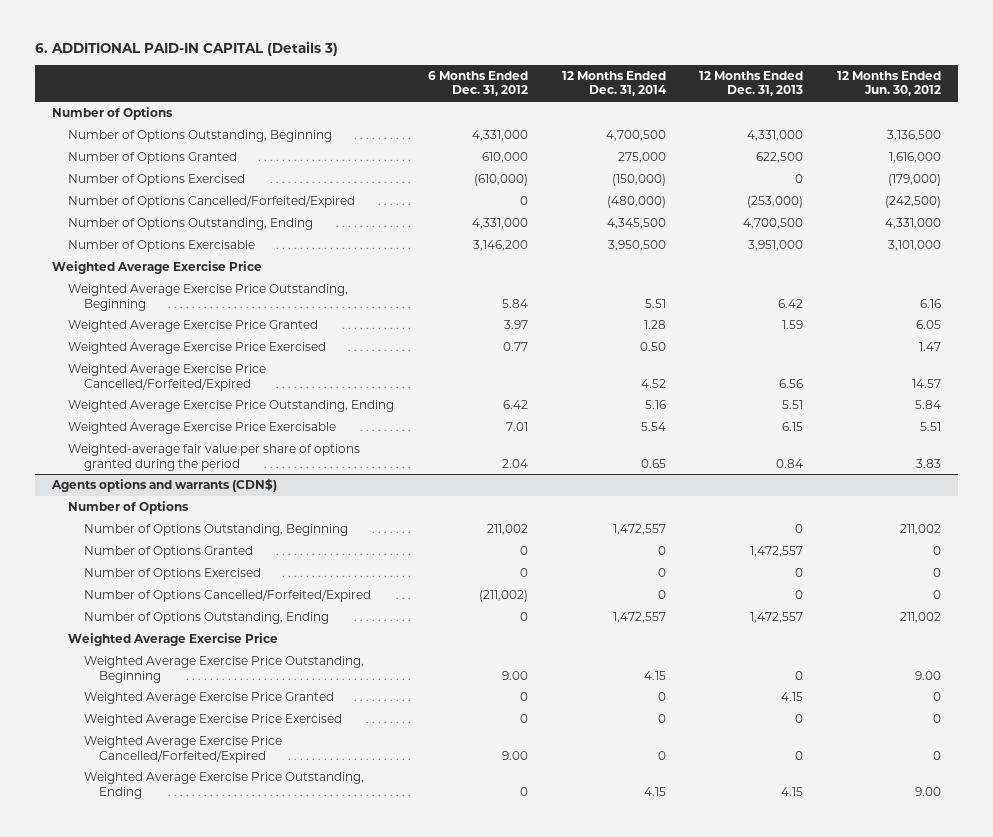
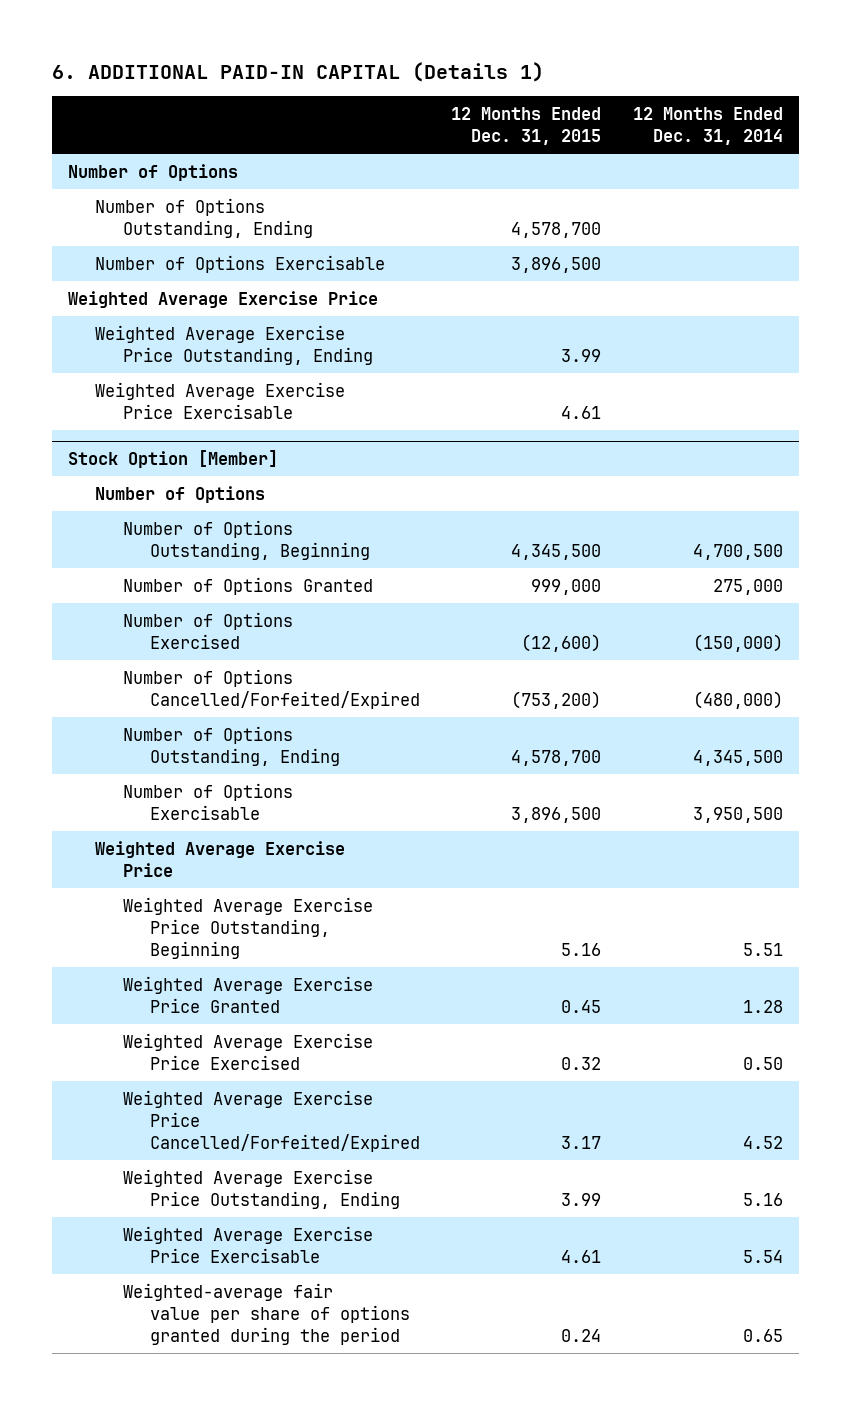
- 6. ADDITIONAL PAID-IN CAPITAL (Details 3)
+ 6. ADDITIONAL PAID-IN CAPITAL (Details 1)
- | 6 Months Ended Dec. 31, 2012 | 12 Months Ended Dec. 31, 2014 | 12 Months Ended Dec. 31, 2013 | 12 Months Ended Jun. 30, 2012
+ | 12 Months Ended Dec. 31, 2015 | 12 Months Ended Dec. 31, 2014
+ Number of Options Outstanding, Ending | 4,578,700 |
+ Number of Options Exercisable | 3,896,500 |
+ Weighted Average Exercise Price
+ Weighted Average Exercise Price Outstanding, Ending | 3.99 |
+ Weighted Average Exercise Price Exercisable | 4.61 |
+ Stock Option [Member]
+ Number of Options
- Agents options and warrants (CDN$)
- Number of Options
- Number of Options Outstanding, Beginning | 211,002 | 1,472,557 | 0 | 211,002
- Number of Options Granted | 0 | 0 | 1,472,557 | 0
- Number of Options Exercised | 0 | 0 | 0 | 0
- Number of Options Cancelled/Forfeited/Expired | (211,002) | 0 | 0 | 0
- Number of Options Outstanding, Ending | 0 | 1,472,557 | 1,472,557 | 211,002
- Weighted Average Exercise Price
- Weighted Average Exercise Price Outstanding, Beginning | 9.00 | 4.15 | 0 | 9.00
- Weighted Average Exercise Price Granted | 0 | 0 | 4.15 | 0
- Weighted Average Exercise Price Exercised | 0 | 0 | 0 | 0
- Weighted Average Exercise Price Cancelled/Forfeited/Expired | 9.00 | 0 | 0 | 0
- Weighted Average Exercise Price Outstanding, Ending | 0 | 4.15 | 4.15 | 9.00

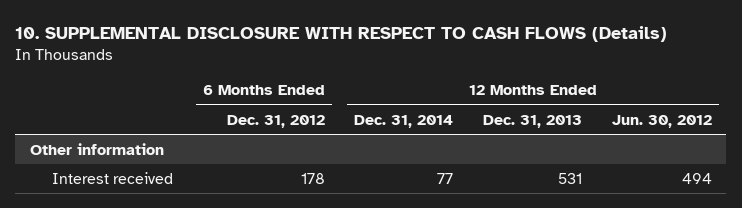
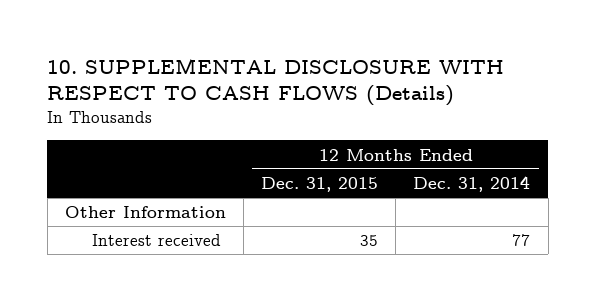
- | 6 Months Ended Dec. 31, 2012 | 12 Months Ended Dec. 31, 2014 | 12 Months Ended Dec. 31, 2013 | 12 Months Ended Jun. 30, 2012
+ | 12 Months Ended Dec. 31, 2015 | 12 Months Ended Dec. 31, 2014
- Other information
+ Other Information

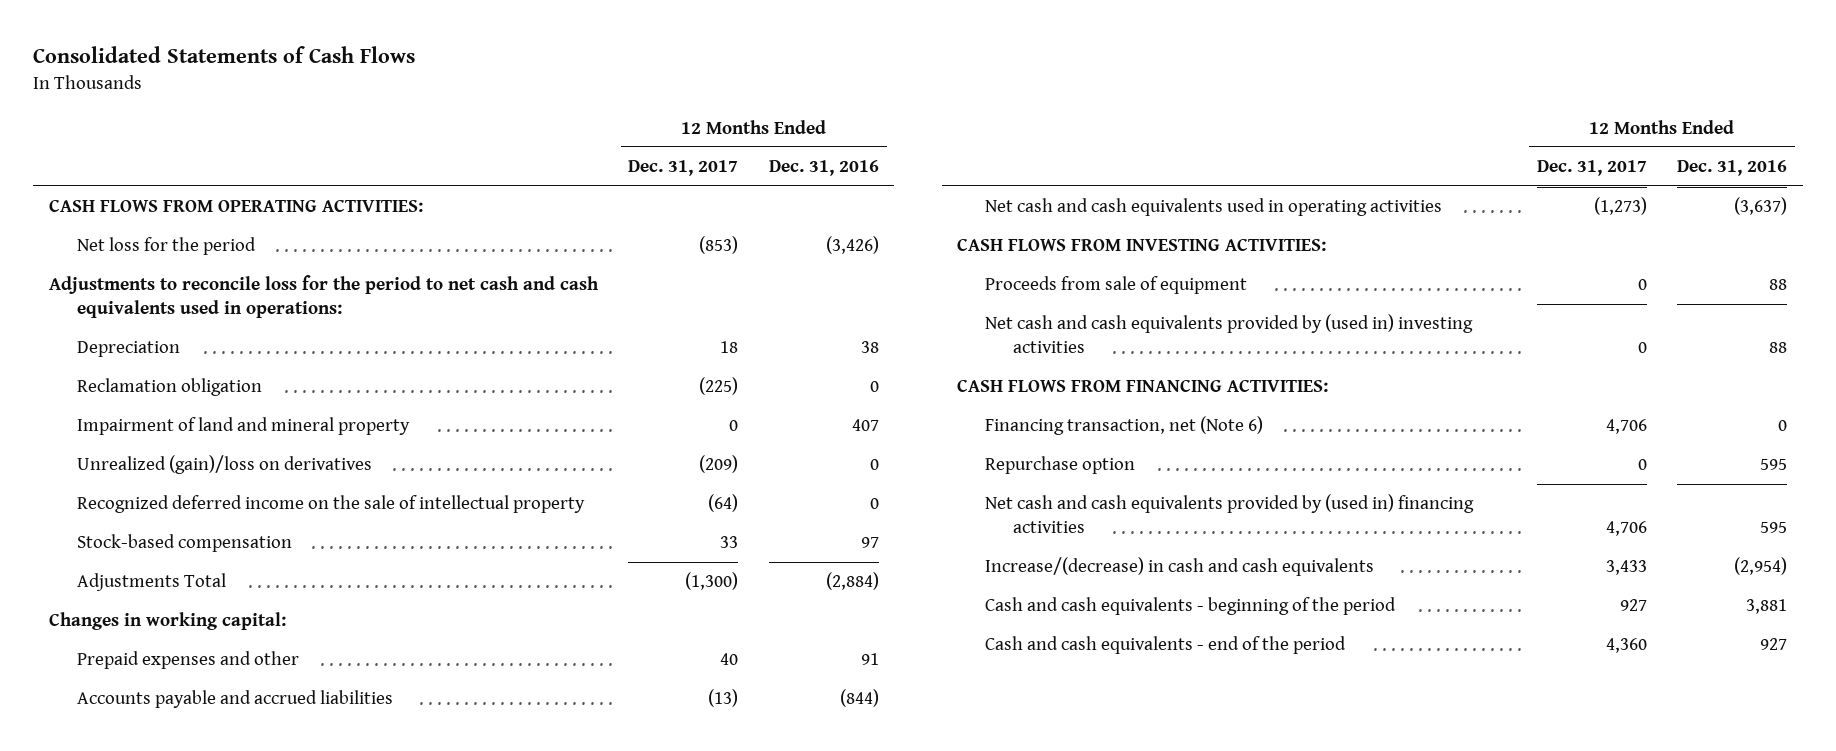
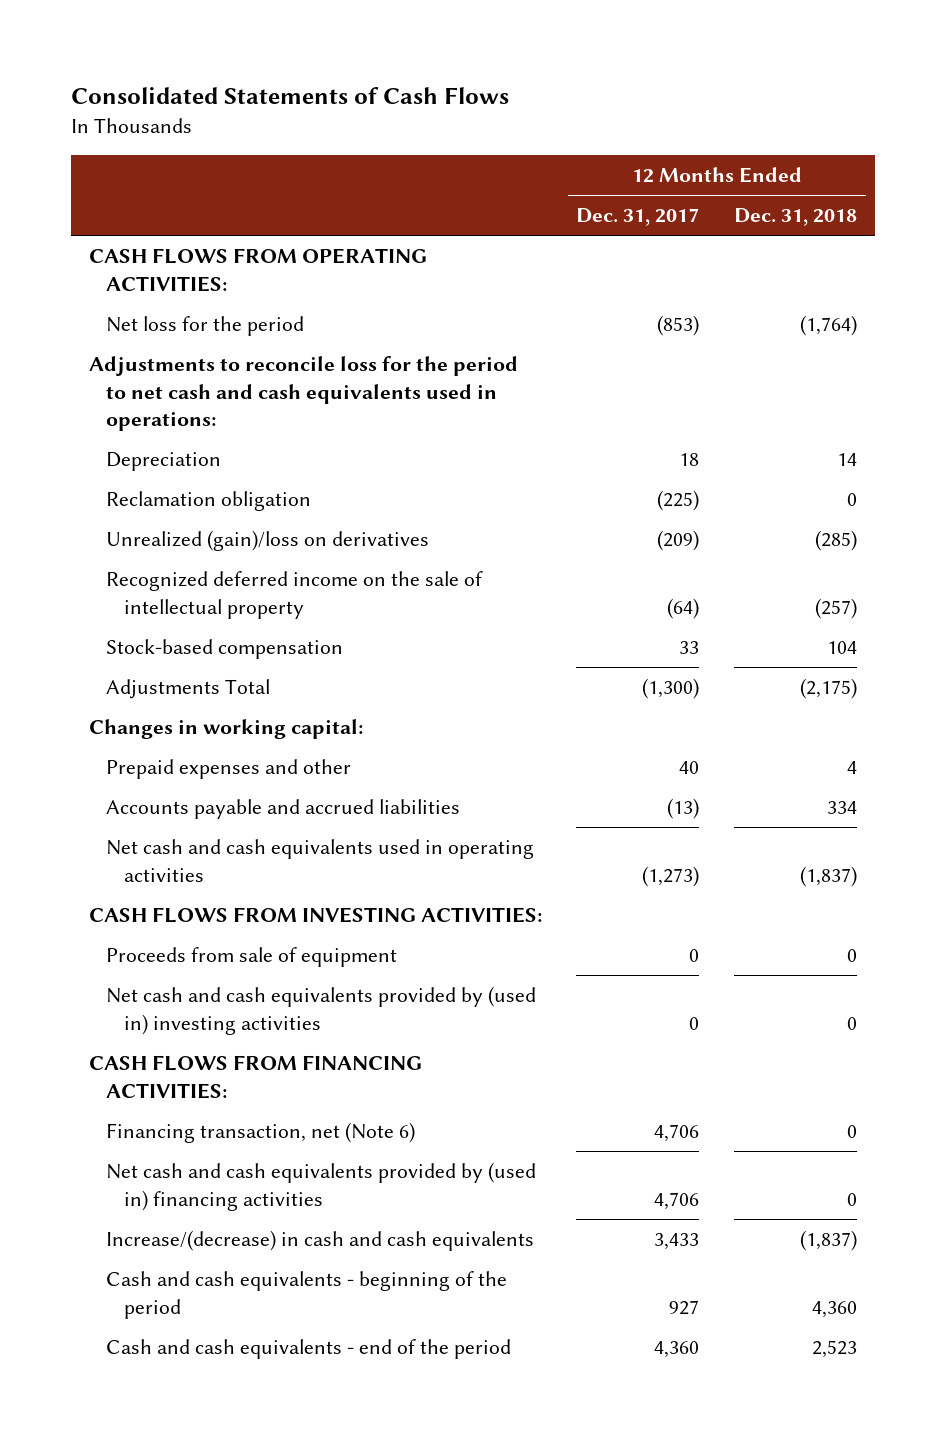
- | 12 Months Ended Dec. 31, 2017 | 12 Months Ended Dec. 31, 2016
+ | 12 Months Ended Dec. 31, 2017 | 12 Months Ended Dec. 31, 2018
- Impairment of land and mineral property | 0 | 407
- Repurchase option | 0 | 595

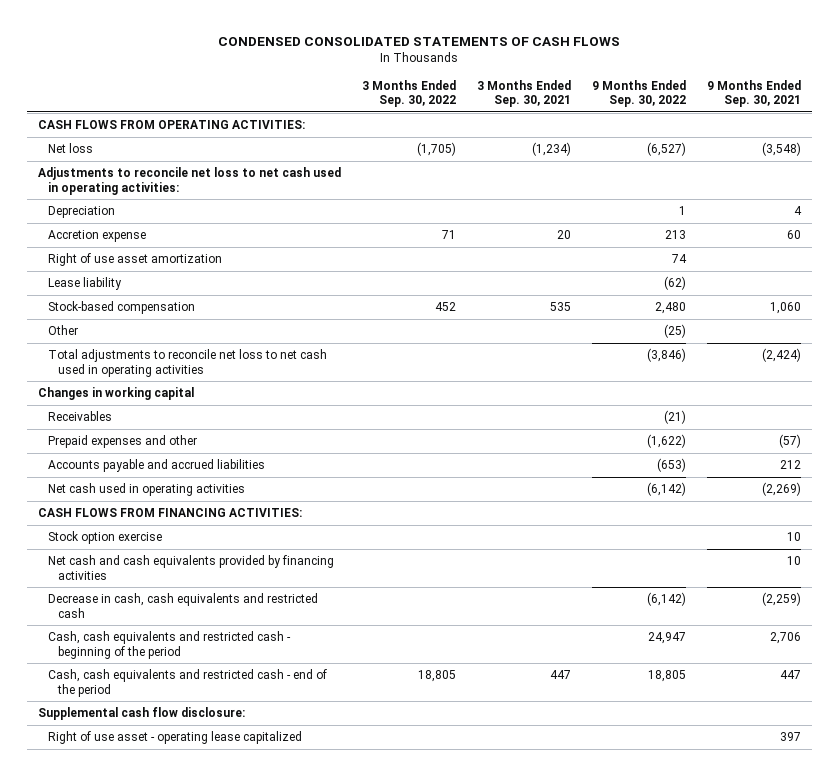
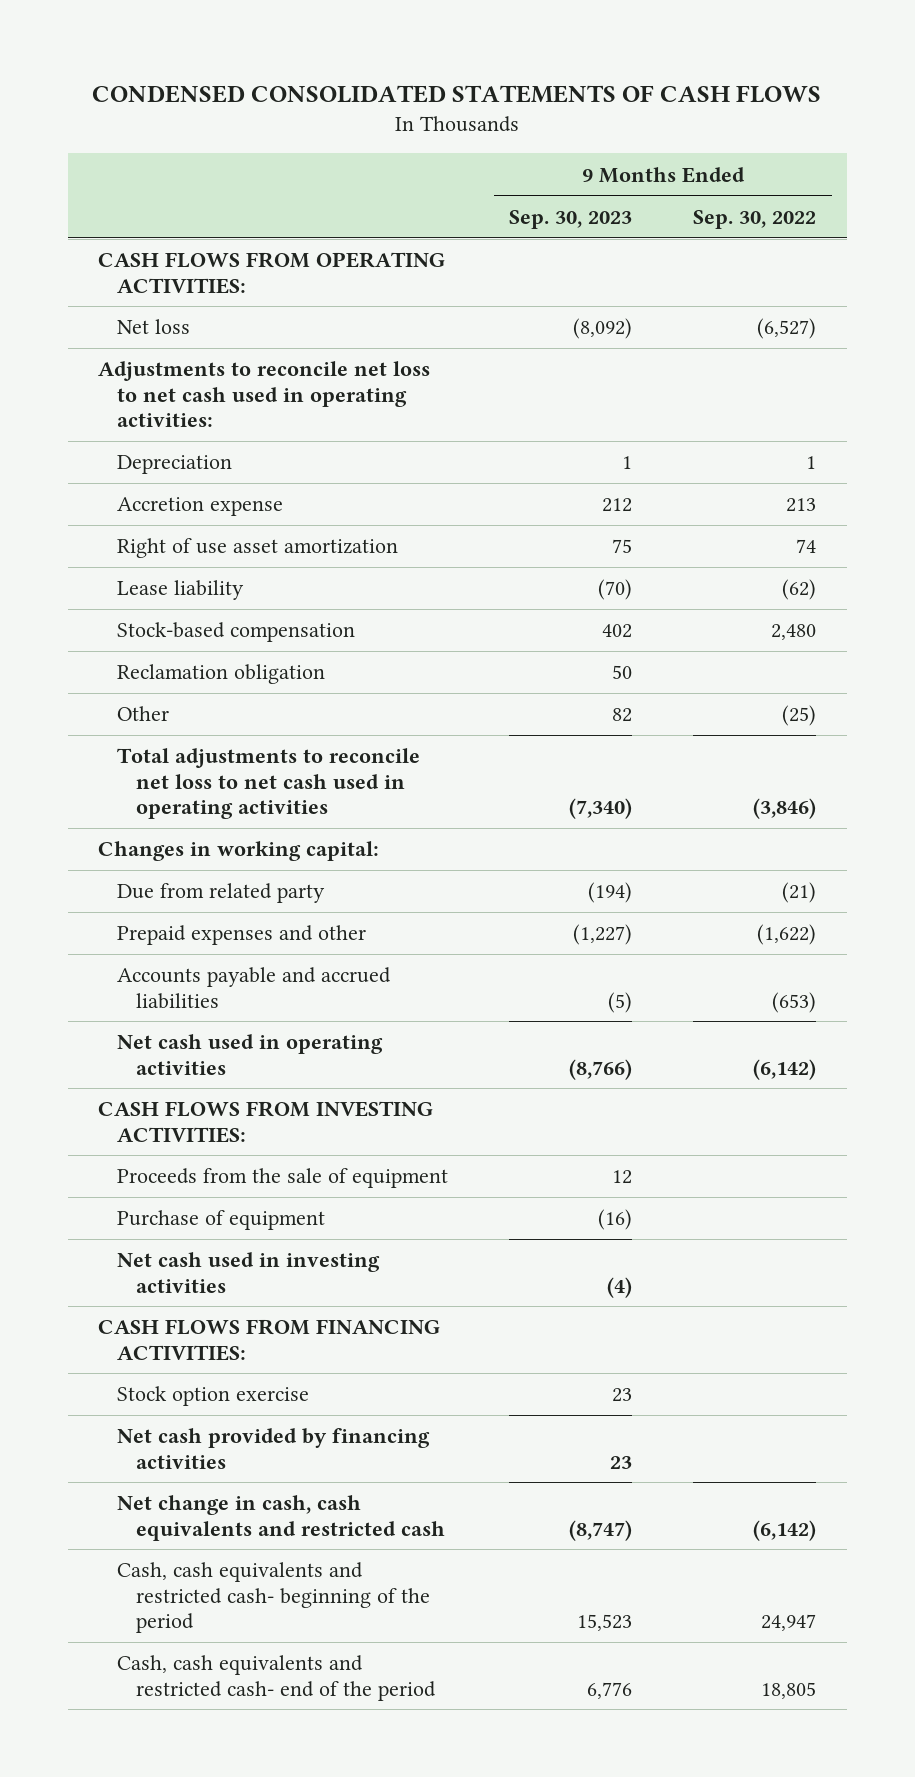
- | 3 Months Ended Sep. 30, 2022 | 3 Months Ended Sep. 30, 2021 | 9 Months Ended Sep. 30, 2022 | 9 Months Ended Sep. 30, 2021
+ | 9 Months Ended Sep. 30, 2023 | 9 Months Ended Sep. 30, 2022
+ Reclamation obligation | 50 |
- Changes in working capital
- Receivables | | | (21) |
+ Changes in working capital:
+ Due from related party | (194) | (21)
+ CASH FLOWS FROM INVESTING ACTIVITIES:
+ Proceeds from the sale of equipment | 12 |
+ Purchase of equipment | (16) |
+ Net cash used in investing activities | (4) |
- Net cash and cash equivalents provided by financing activities | | | | 10
- Decrease in cash, cash equivalents and restricted cash | | | (6,142) | (2,259)
- Cash, cash equivalents and restricted cash - beginning of the period | | | 24,947 | 2,706
- Cash, cash equivalents and restricted cash - end of the period | 18,805 | 447 | 18,805 | 447
- Supplemental cash flow disclosure:
- Right of use asset - operating lease capitalized | | | | 397
+ Net cash provided by financing activities | 23 |
+ Net change in cash, cash equivalents and restricted cash | (8,747) | (6,142)
+ Cash, cash equivalents and restricted cash- beginning of the period | 15,523 | 24,947
+ Cash, cash equivalents and restricted cash- end of the period | 6,776 | 18,805

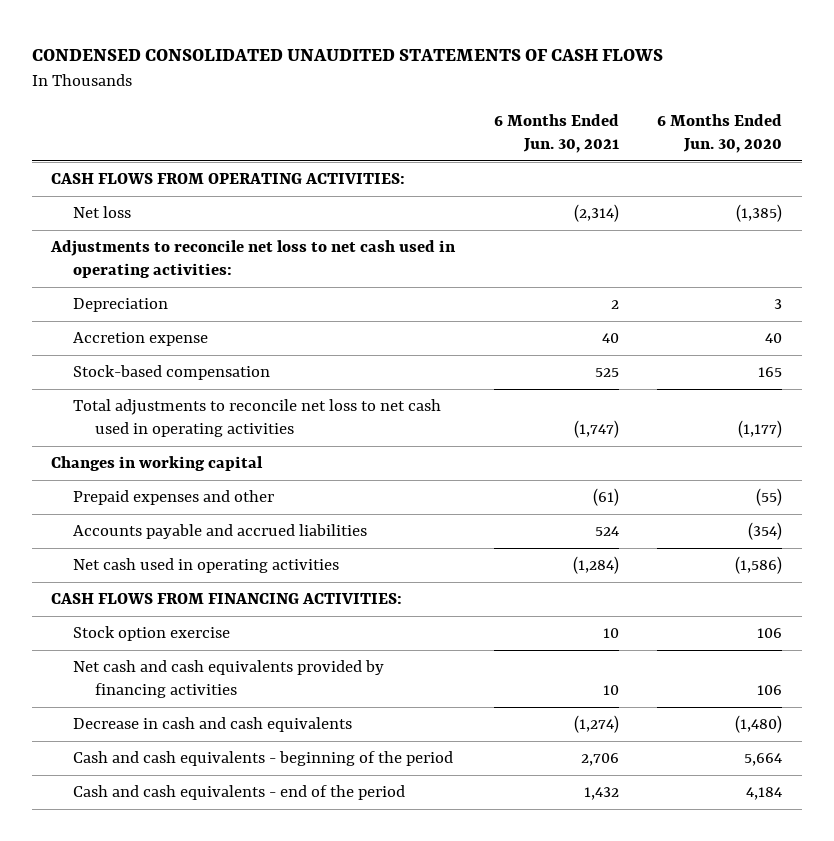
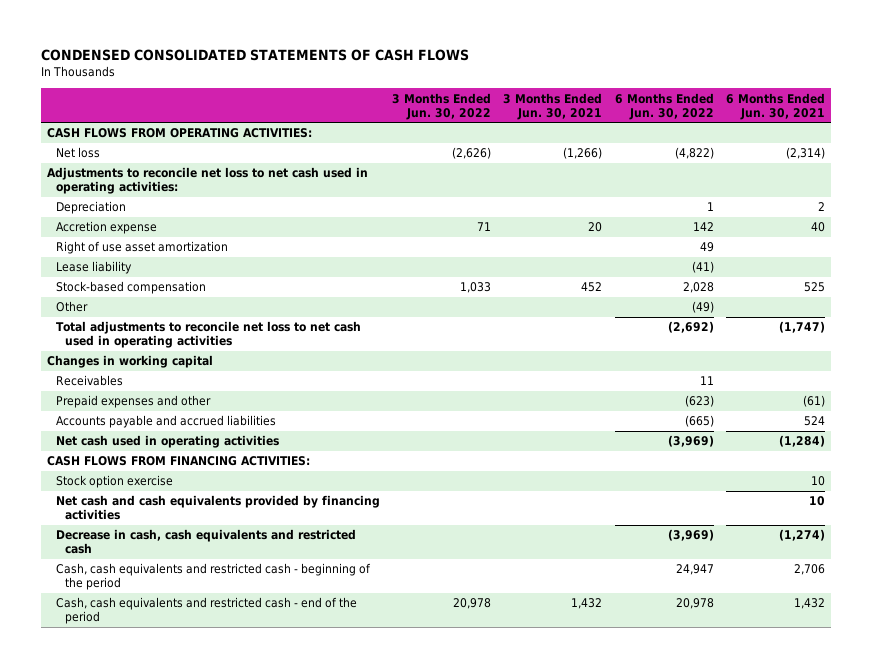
- CONDENSED CONSOLIDATED UNAUDITED STATEMENTS OF CASH FLOWS
+ CONDENSED CONSOLIDATED STATEMENTS OF CASH FLOWS
- | 6 Months Ended Jun. 30, 2021 | 6 Months Ended Jun. 30, 2020
+ | 3 Months Ended Jun. 30, 2022 | 3 Months Ended Jun. 30, 2021 | 6 Months Ended Jun. 30, 2022 | 6 Months Ended Jun. 30, 2021
+ Right of use asset amortization | | | 49 |
+ Lease liability | | | (41) |
+ Other | | | (49) |
+ Receivables | | | 11 |
- Decrease in cash and cash equivalents | (1,274) | (1,480)
- Cash and cash equivalents - beginning of the period | 2,706 | 5,664
- Cash and cash equivalents - end of the period | 1,432 | 4,184
+ Decrease in cash, cash equivalents and restricted cash | | | (3,969) | (1,274)
+ Cash, cash equivalents and restricted cash - beginning of the period | | | 24,947 | 2,706
+ Cash, cash equivalents and restricted cash - end of the period | 20,978 | 1,432 | 20,978 | 1,432

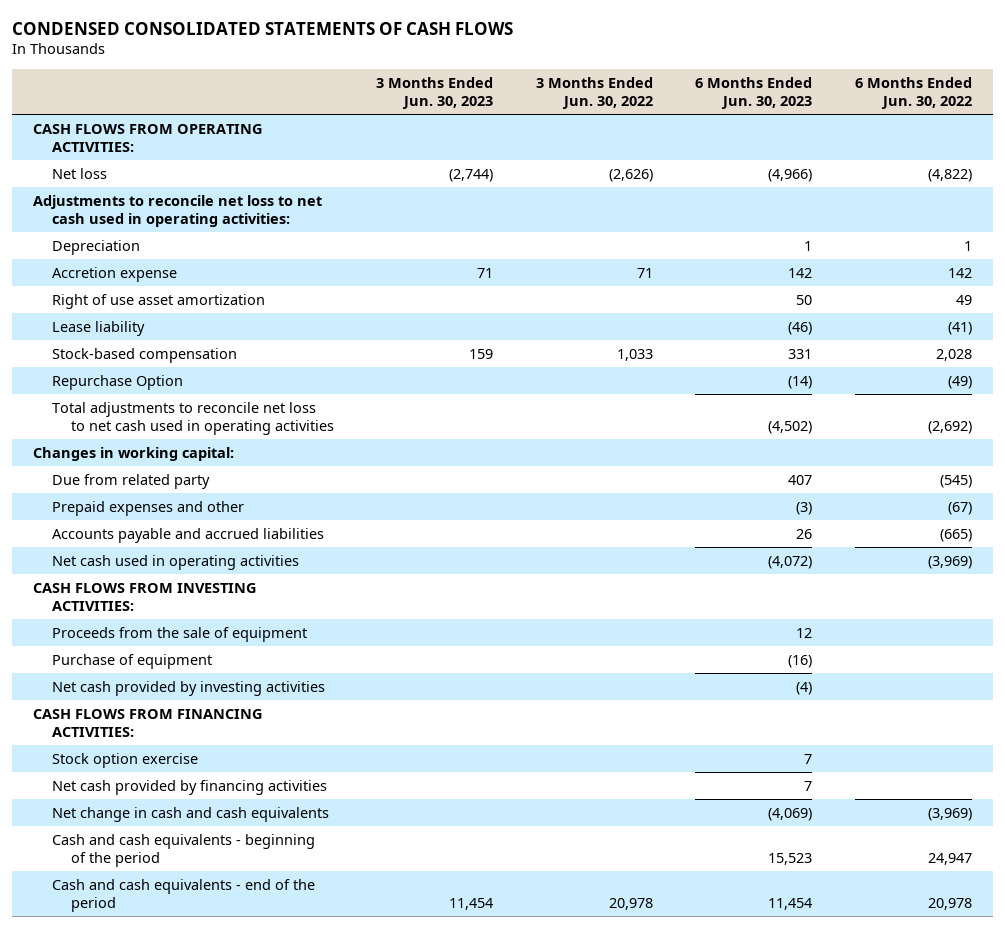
- | 3 Months Ended Jun. 30, 2022 | 3 Months Ended Jun. 30, 2021 | 6 Months Ended Jun. 30, 2022 | 6 Months Ended Jun. 30, 2021
+ | 3 Months Ended Jun. 30, 2023 | 3 Months Ended Jun. 30, 2022 | 6 Months Ended Jun. 30, 2023 | 6 Months Ended Jun. 30, 2022
- Other | | | (49) |
+ Repurchase Option | | | (14) | (49)
- Changes in working capital
- Receivables | | | 11 |
- Prepaid expenses and other | | | (623) | (61)
+ Changes in working capital:
+ Due from related party | | | 407 | (545)
+ Prepaid expenses and other | | | (3) | (67)
+ CASH FLOWS FROM INVESTING ACTIVITIES:
+ Proceeds from the sale of equipment | | | 12 |
+ Purchase of equipment | | | (16) |
+ Net cash provided by investing activities | | | (4) |
- Net cash and cash equivalents provided by financing activities | | | | 10
- Decrease in cash, cash equivalents and restricted cash | | | (3,969) | (1,274)
- Cash, cash equivalents and restricted cash - beginning of the period | | | 24,947 | 2,706
- Cash, cash equivalents and restricted cash - end of the period | 20,978 | 1,432 | 20,978 | 1,432
+ Net cash provided by financing activities | | | 7 |
+ Net change in cash and cash equivalents | | | (4,069) | (3,969)
+ Cash and cash equivalents - beginning of the period | | | 15,523 | 24,947
+ Cash and cash equivalents - end of the period | 11,454 | 20,978 | 11,454 | 20,978

